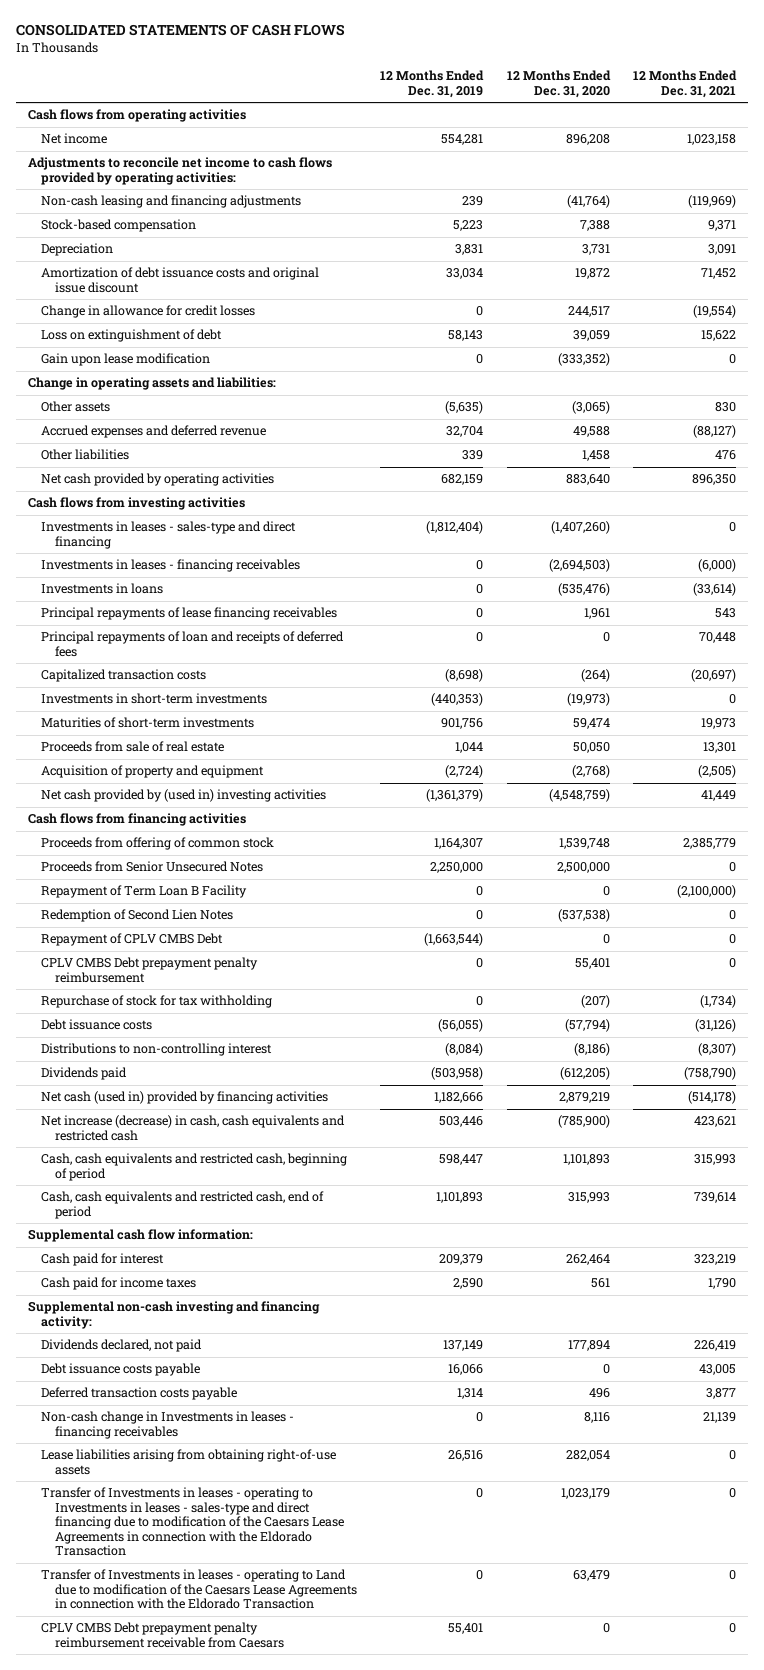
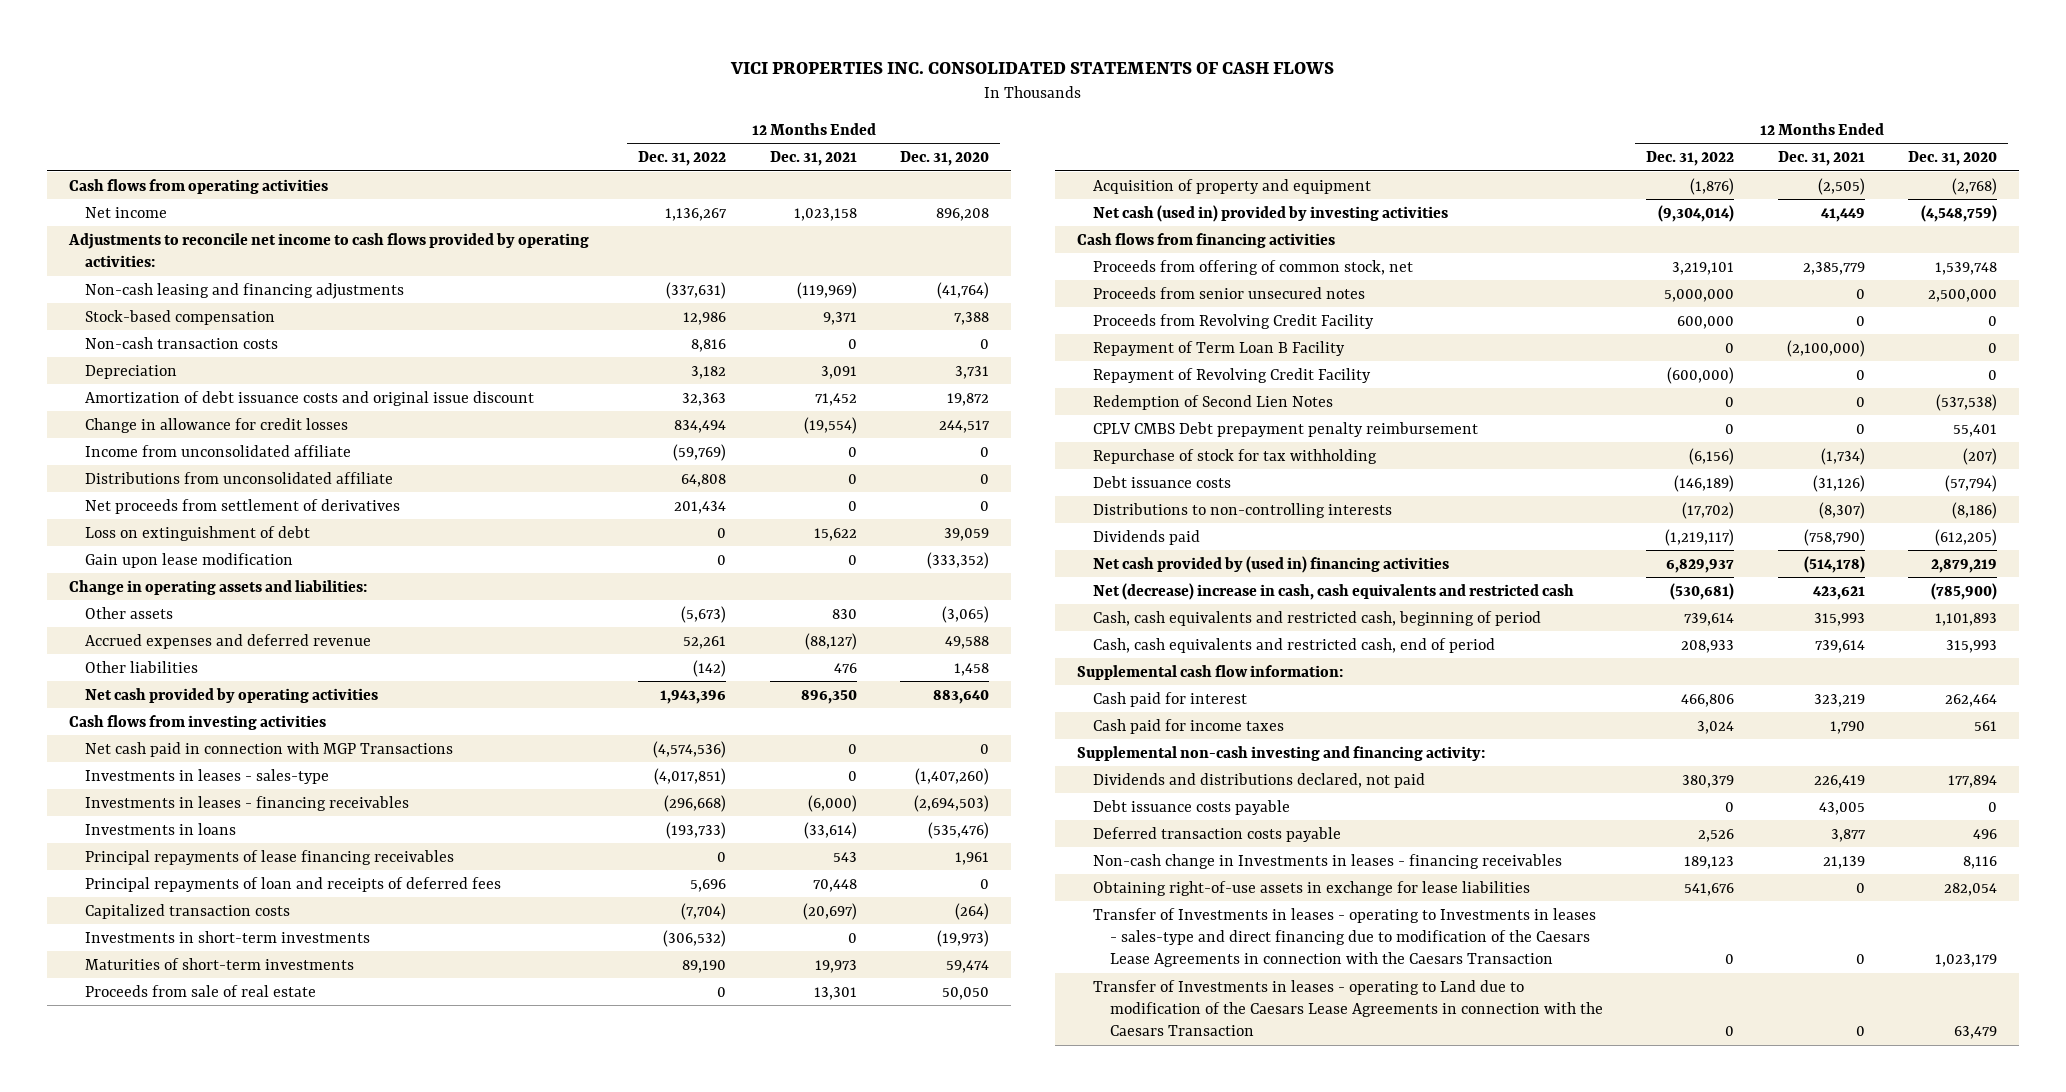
- CONSOLIDATED STATEMENTS OF CASH FLOWS
+ VICI PROPERTIES INC. CONSOLIDATED STATEMENTS OF CASH FLOWS
- | 12 Months Ended Dec. 31, 2019 | 12 Months Ended Dec. 31, 2020 | 12 Months Ended Dec. 31, 2021
+ | 12 Months Ended Dec. 31, 2022 | 12 Months Ended Dec. 31, 2021 | 12 Months Ended Dec. 31, 2020
+ Non-cash transaction costs | 8,816 | 0 | 0
+ Income from unconsolidated affiliate | (59,769) | 0 | 0
+ Distributions from unconsolidated affiliate | 64,808 | 0 | 0
+ Net proceeds from settlement of derivatives | 201,434 | 0 | 0
- Investments in leases - sales-type and direct financing | (1,812,404) | (1,407,260) | 0
+ Net cash paid in connection with MGP Transactions | (4,574,536) | 0 | 0
+ Investments in leases - sales-type | (4,017,851) | 0 | (1,407,260)
- Net cash provided by (used in) investing activities | (1,361,379) | (4,548,759) | 41,449
+ Net cash (used in) provided by investing activities | (9,304,014) | 41,449 | (4,548,759)
- Proceeds from offering of common stock | 1,164,307 | 1,539,748 | 2,385,779
- Proceeds from Senior Unsecured Notes | 2,250,000 | 2,500,000 | 0
+ Proceeds from offering of common stock, net | 3,219,101 | 2,385,779 | 1,539,748
+ Proceeds from senior unsecured notes | 5,000,000 | 0 | 2,500,000
+ Proceeds from Revolving Credit Facility | 600,000 | 0 | 0
+ Repayment of Revolving Credit Facility | (600,000) | 0 | 0
- Repayment of CPLV CMBS Debt | (1,663,544) | 0 | 0
- Distributions to non-controlling interest | (8,084) | (8,186) | (8,307)
+ Distributions to non-controlling interests | (17,702) | (8,307) | (8,186)
- Net cash (used in) provided by financing activities | 1,182,666 | 2,879,219 | (514,178)
- Net increase (decrease) in cash, cash equivalents and restricted cash | 503,446 | (785,900) | 423,621
+ Net cash provided by (used in) financing activities | 6,829,937 | (514,178) | 2,879,219
+ Net (decrease) increase in cash, cash equivalents and restricted cash | (530,681) | 423,621 | (785,900)
- Dividends declared, not paid | 137,149 | 177,894 | 226,419
+ Dividends and distributions declared, not paid | 380,379 | 226,419 | 177,894
- Lease liabilities arising from obtaining right-of-use assets | 26,516 | 282,054 | 0
- Transfer of Investments in leases - operating to Investments in leases - sales-type and direct financing due to modification of the Caesars Lease Agreements in connection with the Eldorado Transaction | 0 | 1,023,179 | 0
- Transfer of Investments in leases - operating to Land due to modification of the Caesars Lease Agreements in connection with the Eldorado Transaction | 0 | 63,479 | 0
- CPLV CMBS Debt prepayment penalty reimbursement receivable from Caesars | 55,401 | 0 | 0
+ Obtaining right-of-use assets in exchange for lease liabilities | 541,676 | 0 | 282,054
+ Transfer of Investments in leases - operating to Investments in leases - sales-type and direct financing due to modification of the Caesars Lease Agreements in connection with the Caesars Transaction | 0 | 0 | 1,023,179
+ Transfer of Investments in leases - operating to Land due to modification of the Caesars Lease Agreements in connection with the Caesars Transaction | 0 | 0 | 63,479

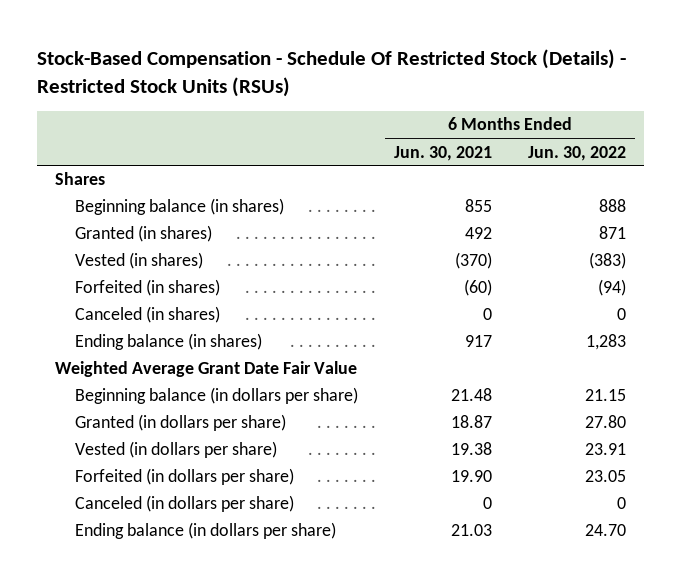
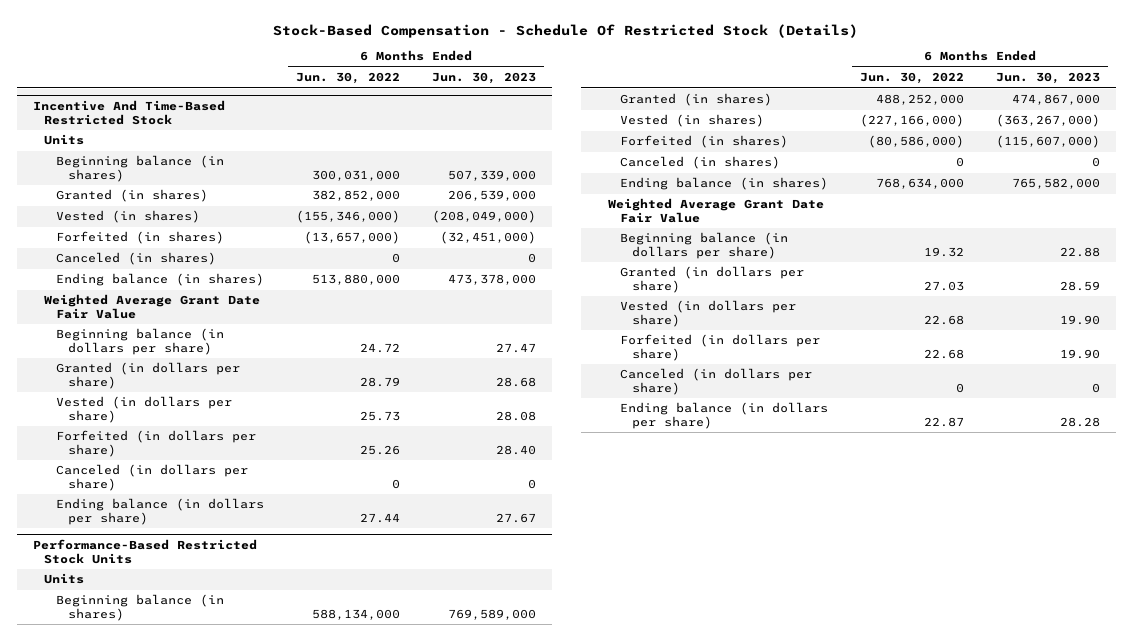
- Stock-Based Compensation - Schedule Of Restricted Stock (Details) - Restricted Stock Units (RSUs)
+ Stock-Based Compensation - Schedule Of Restricted Stock (Details)
- | 6 Months Ended Jun. 30, 2021 | 6 Months Ended Jun. 30, 2022
+ | 6 Months Ended Jun. 30, 2022 | 6 Months Ended Jun. 30, 2023
- Shares
- Beginning balance (in shares) | 855 | 888
- Granted (in shares) | 492 | 871
- Vested (in shares) | (370) | (383)
- Forfeited (in shares) | (60) | (94)
+ Incentive And Time-Based Restricted Stock
+ Units
+ Beginning balance (in shares) | 300,031,000 | 507,339,000
+ Granted (in shares) | 382,852,000 | 206,539,000
+ Vested (in shares) | (155,346,000) | (208,049,000)
+ Forfeited (in shares) | (13,657,000) | (32,451,000)
- Ending balance (in shares) | 917 | 1,283
+ Ending balance (in shares) | 513,880,000 | 473,378,000
- Beginning balance (in dollars per share) | 21.48 | 21.15
- Granted (in dollars per share) | 18.87 | 27.80
- Vested (in dollars per share) | 19.38 | 23.91
- Forfeited (in dollars per share) | 19.90 | 23.05
+ Beginning balance (in dollars per share) | 24.72 | 27.47
+ Granted (in dollars per share) | 28.79 | 28.68
+ Vested (in dollars per share) | 25.73 | 28.08
+ Forfeited (in dollars per share) | 25.26 | 28.40
- Ending balance (in dollars per share) | 21.03 | 24.70
+ Ending balance (in dollars per share) | 27.44 | 27.67
+ Performance-Based Restricted Stock Units
+ Units
+ Beginning balance (in shares) | 588,134,000 | 769,589,000
+ Granted (in shares) | 488,252,000 | 474,867,000
+ Vested (in shares) | (227,166,000) | (363,267,000)
+ Forfeited (in shares) | (80,586,000) | (115,607,000)
+ Canceled (in shares) | 0 | 0
+ Ending balance (in shares) | 768,634,000 | 765,582,000
+ Weighted Average Grant Date Fair Value
+ Beginning balance (in dollars per share) | 19.32 | 22.88
+ Granted (in dollars per share) | 27.03 | 28.59
+ Vested (in dollars per share) | 22.68 | 19.90
+ Forfeited (in dollars per share) | 22.68 | 19.90
+ Canceled (in dollars per share) | 0 | 0
+ Ending balance (in dollars per share) | 22.87 | 28.28

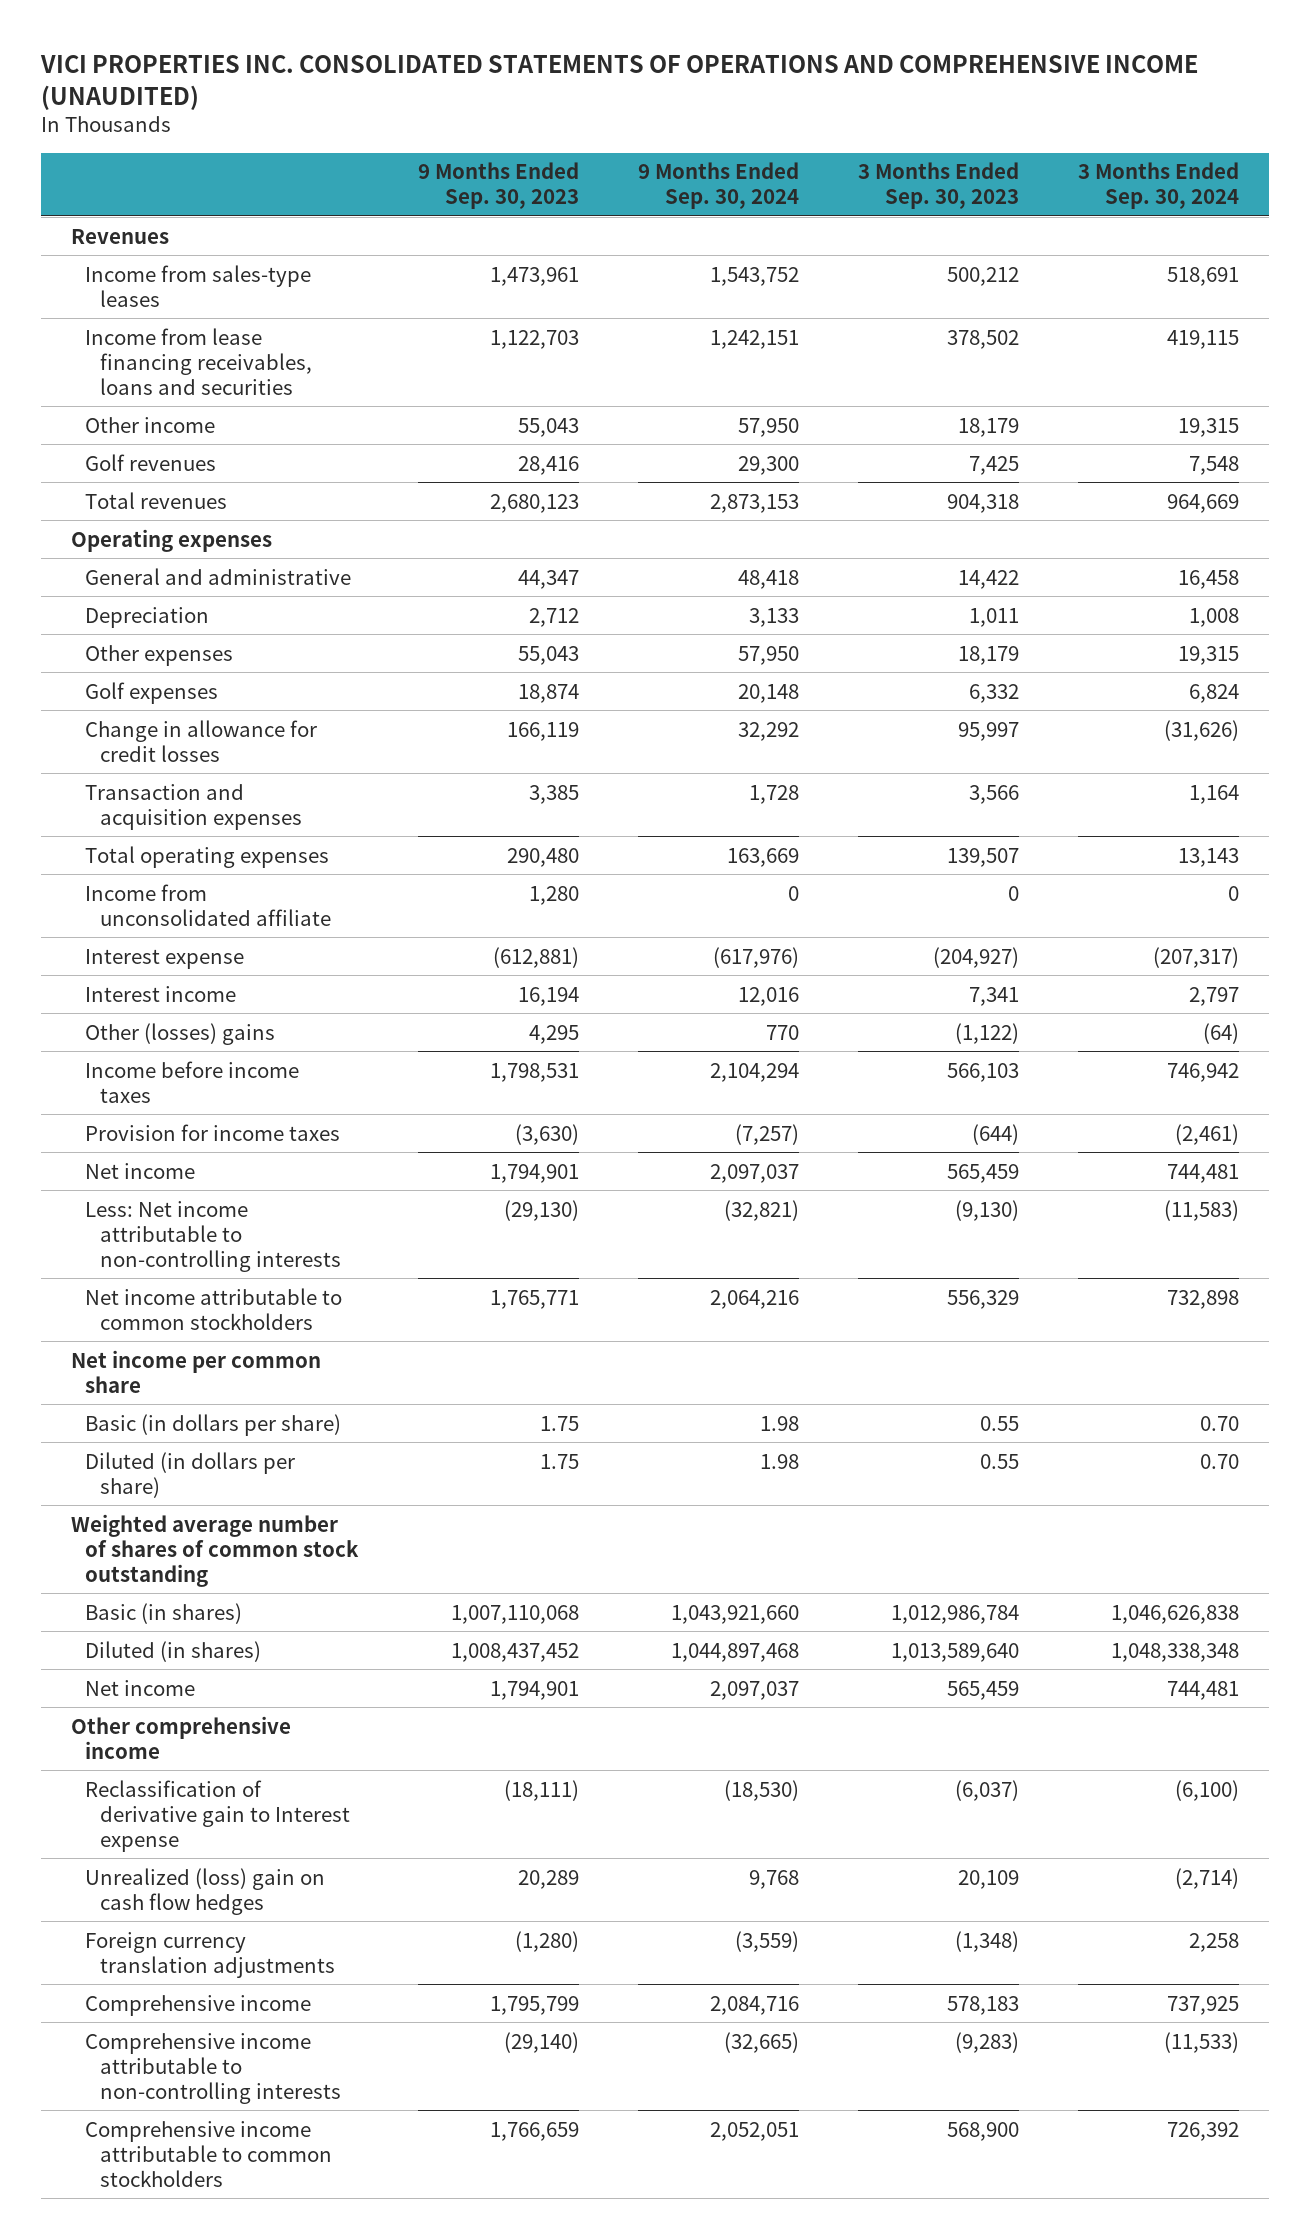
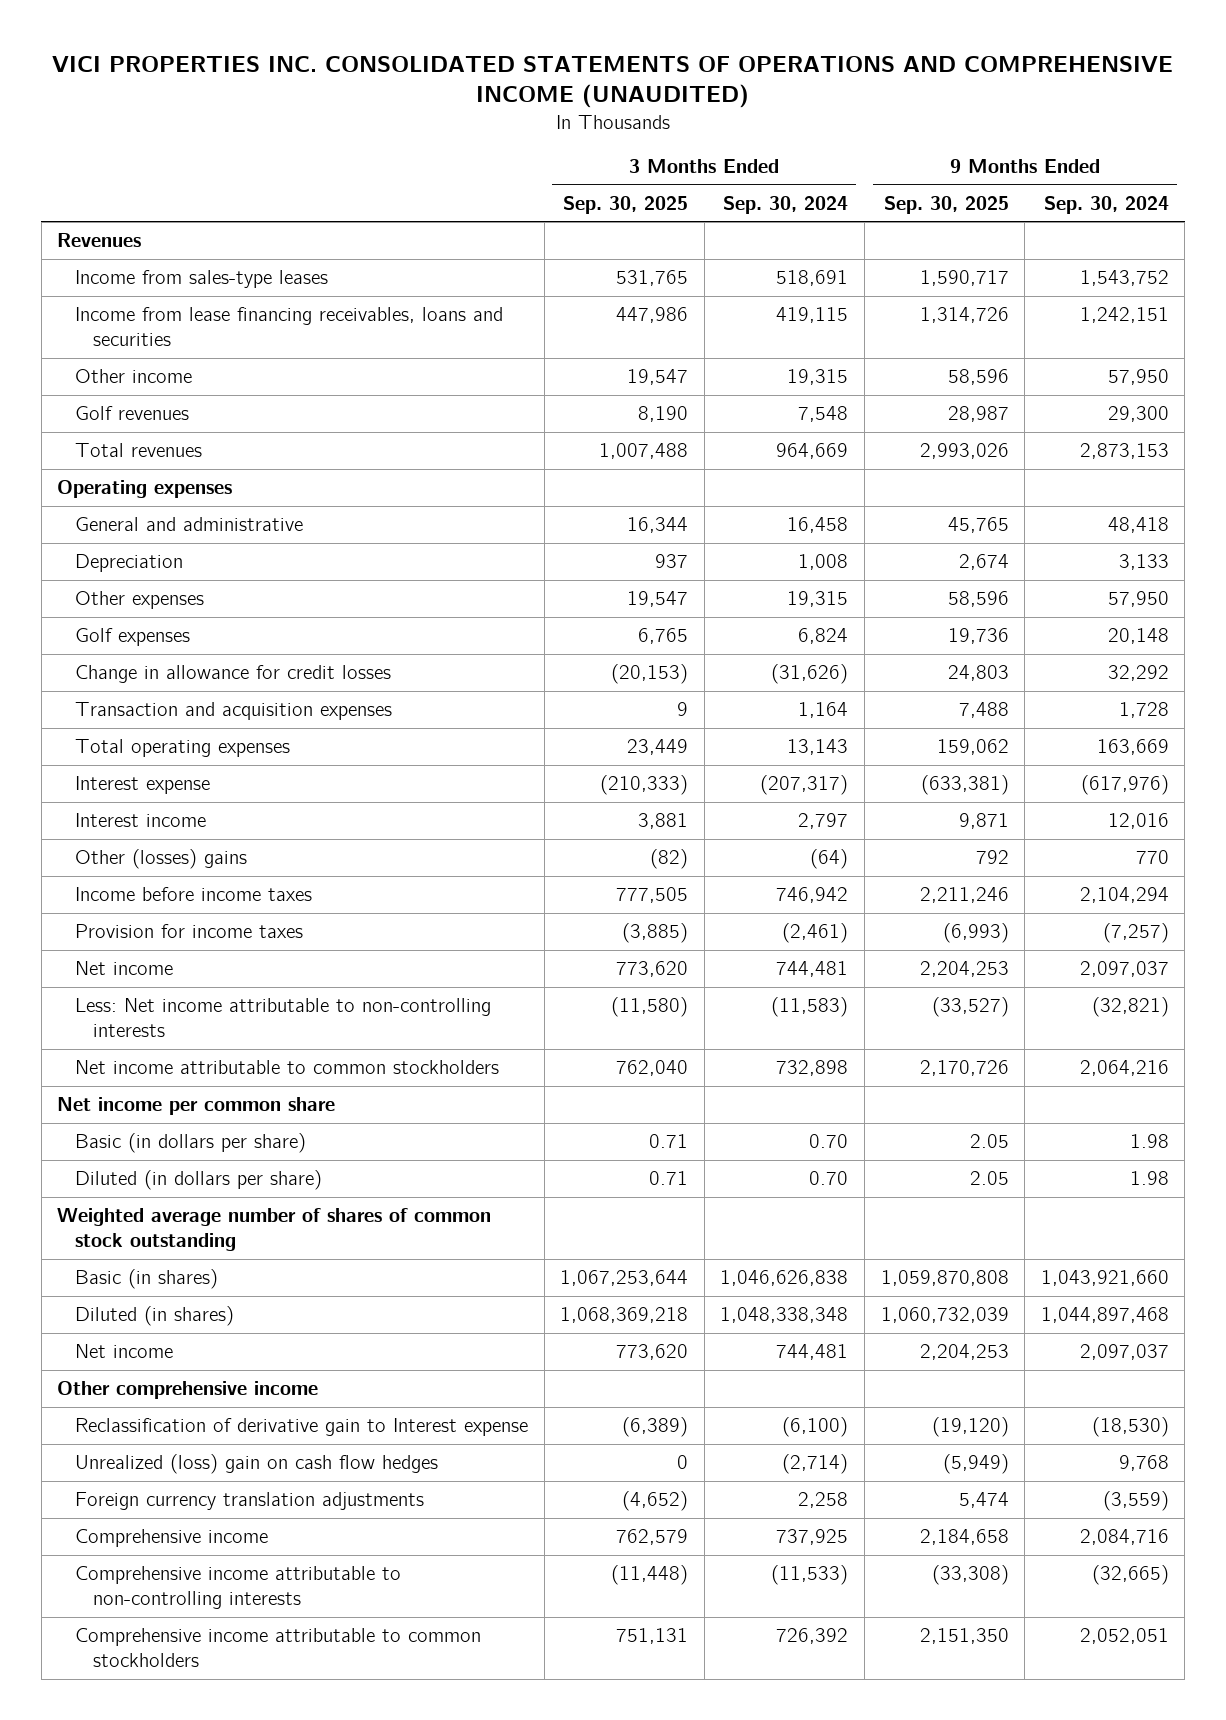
- | 9 Months Ended Sep. 30, 2023 | 9 Months Ended Sep. 30, 2024 | 3 Months Ended Sep. 30, 2023 | 3 Months Ended Sep. 30, 2024
+ | 3 Months Ended Sep. 30, 2025 | 3 Months Ended Sep. 30, 2024 | 9 Months Ended Sep. 30, 2025 | 9 Months Ended Sep. 30, 2024
- Income from unconsolidated affiliate | 1,280 | 0 | 0 | 0

